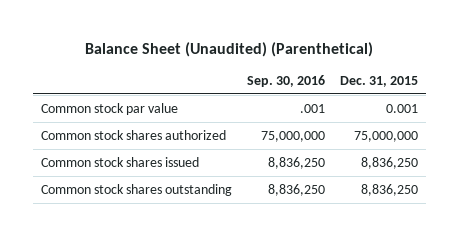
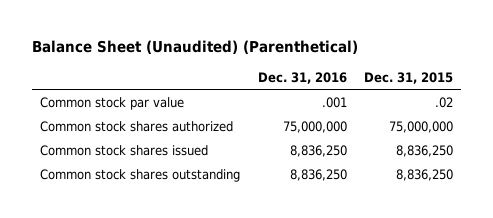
- | Sep. 30, 2016 | Dec. 31, 2015
+ | Dec. 31, 2016 | Dec. 31, 2015
- Common stock par value | .001 | 0.001
+ Common stock par value | .001 | .02

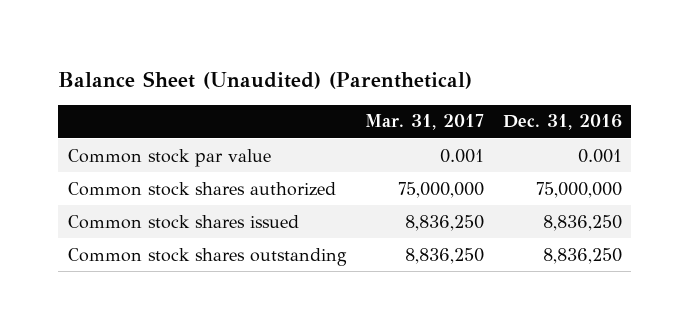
- | Dec. 31, 2016 | Dec. 31, 2015
+ | Mar. 31, 2017 | Dec. 31, 2016
- Common stock par value | .001 | .02
+ Common stock par value | 0.001 | 0.001

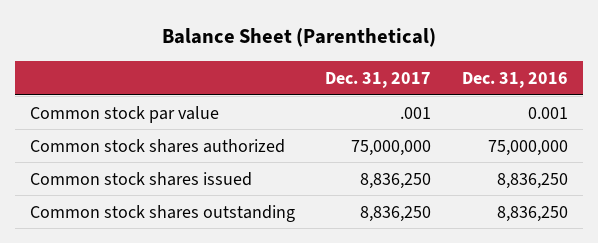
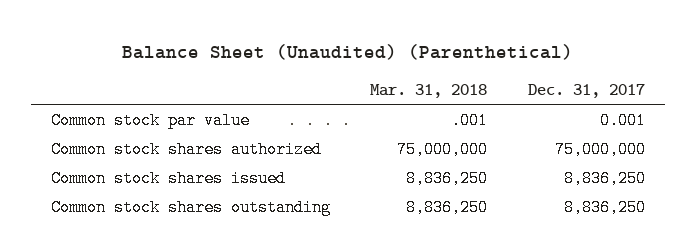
- Balance Sheet (Parenthetical)
+ Balance Sheet (Unaudited) (Parenthetical)
- | Dec. 31, 2017 | Dec. 31, 2016
+ | Mar. 31, 2018 | Dec. 31, 2017
- Common stock par value | .001 | 0.001
+ Common stock par value | .001 | 0.001

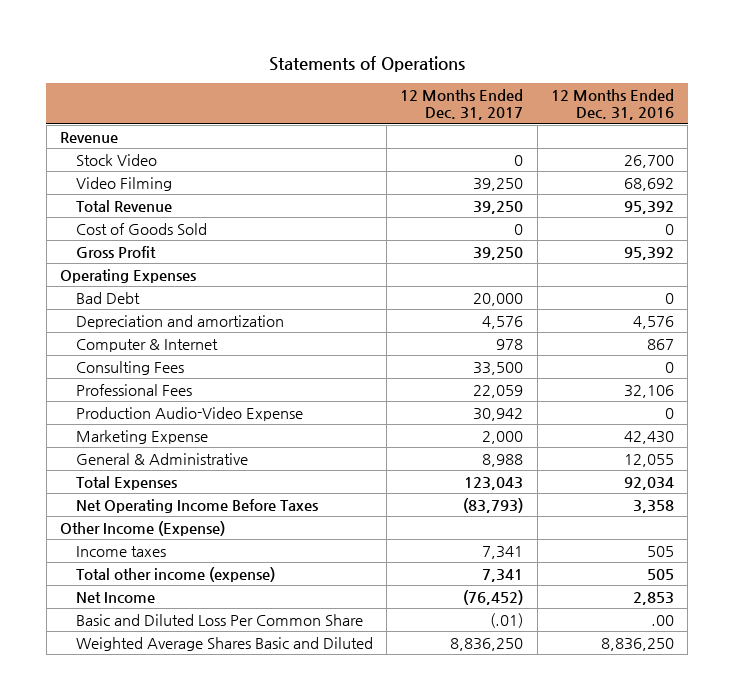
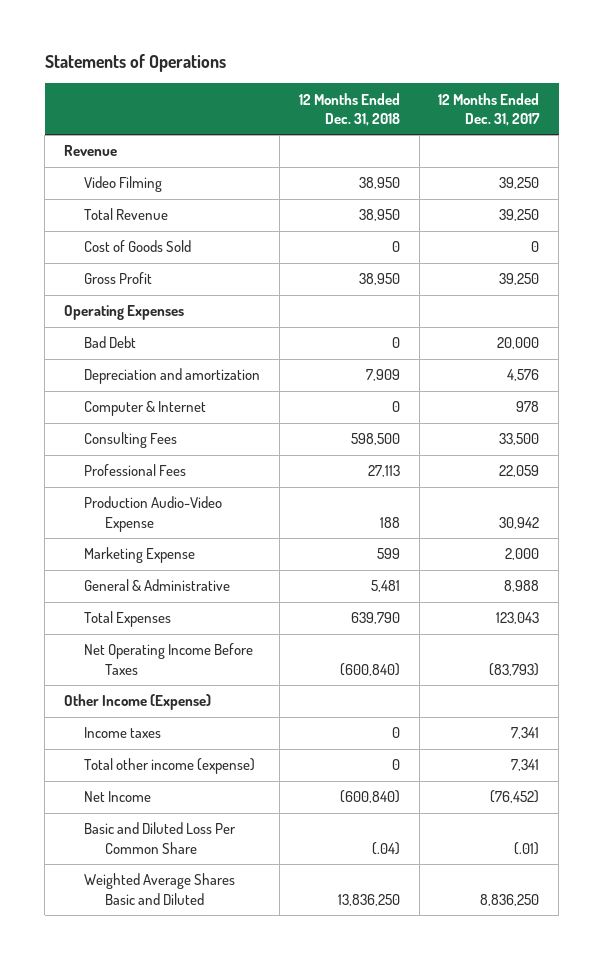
- | 12 Months Ended Dec. 31, 2017 | 12 Months Ended Dec. 31, 2016
+ | 12 Months Ended Dec. 31, 2018 | 12 Months Ended Dec. 31, 2017
- Stock Video | 0 | 26,700

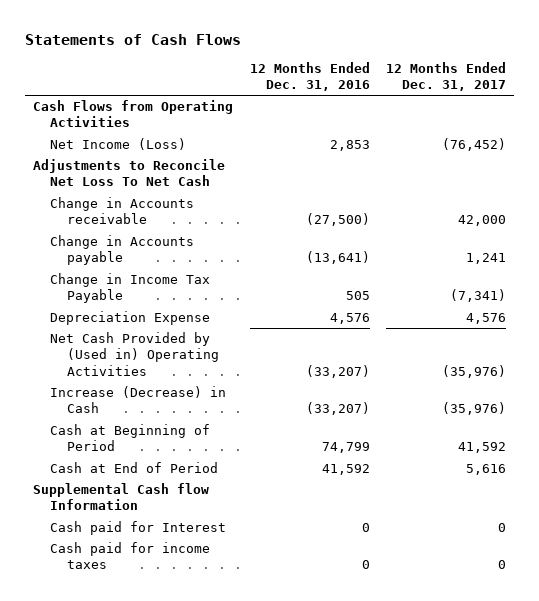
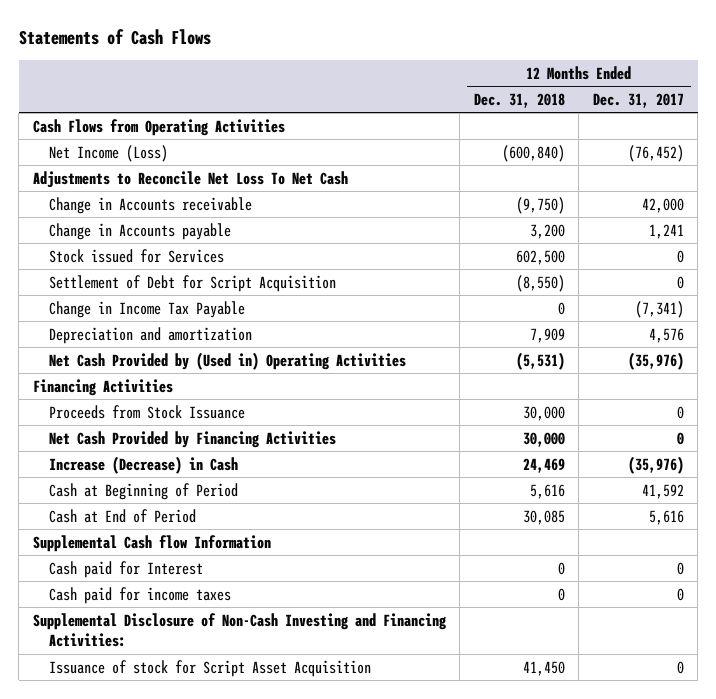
- | 12 Months Ended Dec. 31, 2016 | 12 Months Ended Dec. 31, 2017
+ | 12 Months Ended Dec. 31, 2018 | 12 Months Ended Dec. 31, 2017
+ Stock issued for Services | 602,500 | 0
+ Settlement of Debt for Script Acquisition | (8,550) | 0
- Depreciation Expense | 4,576 | 4,576
+ Depreciation and amortization | 7,909 | 4,576
+ Financing Activities
+ Proceeds from Stock Issuance | 30,000 | 0
+ Net Cash Provided by Financing Activities | 30,000 | 0
+ Supplemental Disclosure of Non-Cash Investing and Financing Activities:
+ Issuance of stock for Script Asset Acquisition | 41,450 | 0

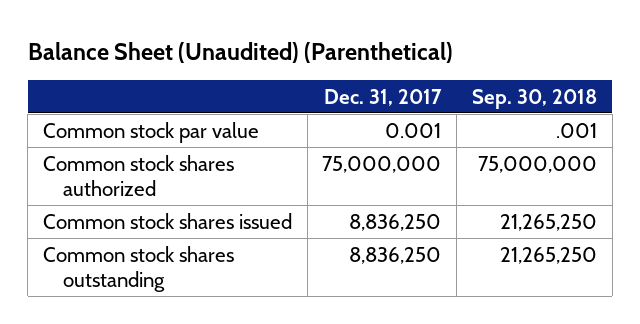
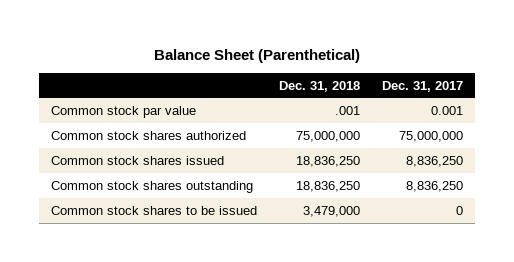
- Balance Sheet (Unaudited) (Parenthetical)
+ Balance Sheet (Parenthetical)
- | Dec. 31, 2017 | Sep. 30, 2018
+ | Dec. 31, 2018 | Dec. 31, 2017
+ Common stock shares to be issued | 3,479,000 | 0

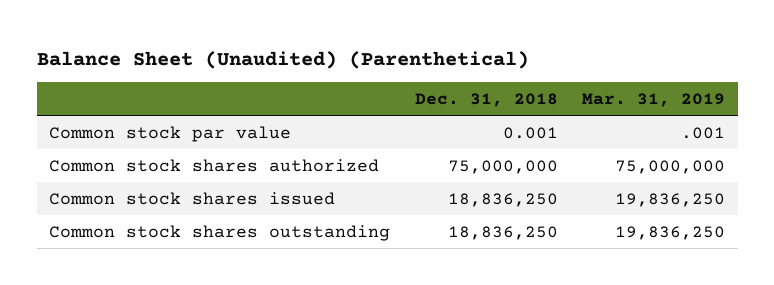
- Balance Sheet (Parenthetical)
+ Balance Sheet (Unaudited) (Parenthetical)
- | Dec. 31, 2018 | Dec. 31, 2017
+ | Dec. 31, 2018 | Mar. 31, 2019
- Common stock par value | .001 | 0.001
+ Common stock par value | 0.001 | .001
- Common stock shares to be issued | 3,479,000 | 0

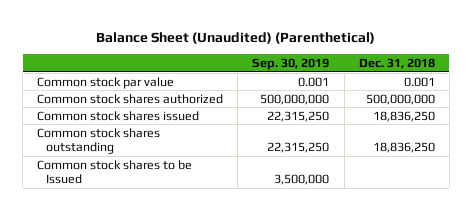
- | Dec. 31, 2018 | Mar. 31, 2019
+ | Sep. 30, 2019 | Dec. 31, 2018
- Common stock shares authorized | 75,000,000 | 75,000,000
+ Common stock shares authorized | 500,000,000 | 500,000,000
+ Common stock shares to be Issued | 3,500,000 |

